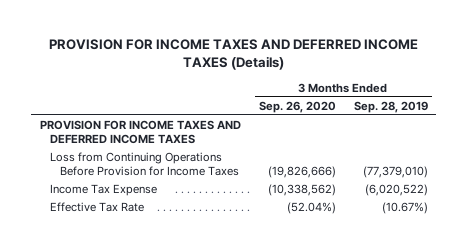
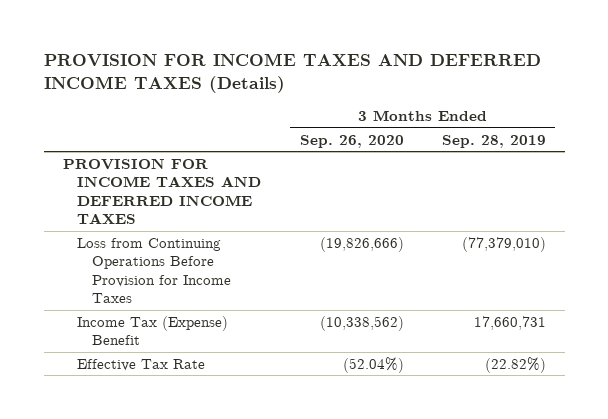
- Income Tax Expense | (10,338,562) | (6,020,522)
- Effective Tax Rate | (52.04%) | (10.67%)
+ Income Tax (Expense) Benefit | (10,338,562) | 17,660,731
+ Effective Tax Rate | (52.04%) | (22.82%)

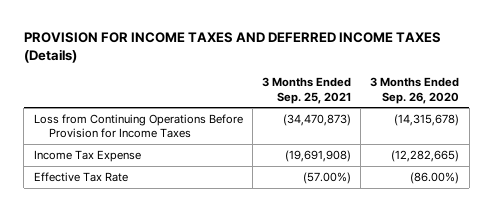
- | 3 Months Ended Sep. 26, 2020 | 3 Months Ended Sep. 28, 2019
+ | 3 Months Ended Sep. 25, 2021 | 3 Months Ended Sep. 26, 2020
- PROVISION FOR INCOME TAXES AND DEFERRED INCOME TAXES
- Loss from Continuing Operations Before Provision for Income Taxes | (19,826,666) | (77,379,010)
- Income Tax (Expense) Benefit | (10,338,562) | 17,660,731
- Effective Tax Rate | (52.04%) | (22.82%)
+ Loss from Continuing Operations Before Provision for Income Taxes | (34,470,873) | (14,315,678)
+ Income Tax Expense | (19,691,908) | (12,282,665)
+ Effective Tax Rate | (57.00%) | (86.00%)

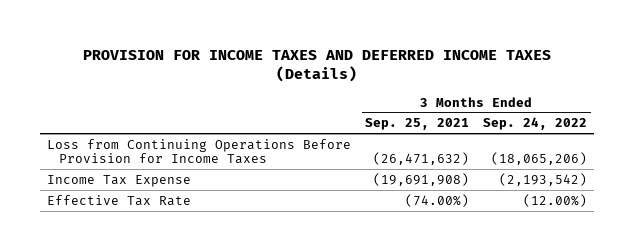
- | 3 Months Ended Sep. 25, 2021 | 3 Months Ended Sep. 26, 2020
+ | 3 Months Ended Sep. 25, 2021 | 3 Months Ended Sep. 24, 2022
- Loss from Continuing Operations Before Provision for Income Taxes | (34,470,873) | (14,315,678)
+ Loss from Continuing Operations Before Provision for Income Taxes | (26,471,632) | (18,065,206)
- Effective Tax Rate | (57.00%) | (86.00%)
+ Effective Tax Rate | (74.00%) | (12.00%)

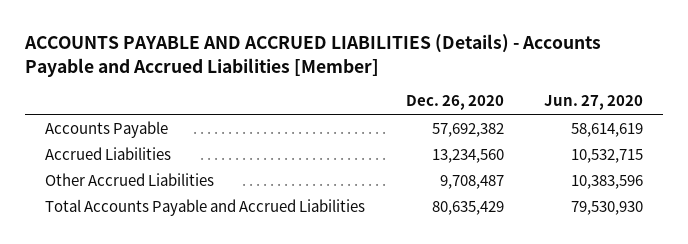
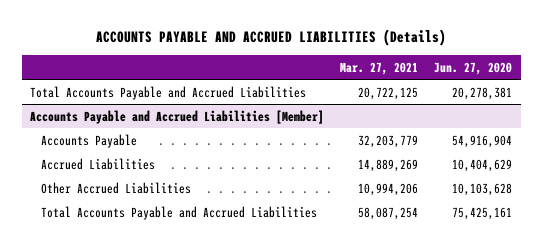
- ACCOUNTS PAYABLE AND ACCRUED LIABILITIES (Details) - Accounts Payable and Accrued Liabilities [Member]
+ ACCOUNTS PAYABLE AND ACCRUED LIABILITIES (Details)
- | Dec. 26, 2020 | Jun. 27, 2020
+ | Mar. 27, 2021 | Jun. 27, 2020
- Accounts Payable | 57,692,382 | 58,614,619
- Accrued Liabilities | 13,234,560 | 10,532,715
- Other Accrued Liabilities | 9,708,487 | 10,383,596
- Total Accounts Payable and Accrued Liabilities | 80,635,429 | 79,530,930
+ Total Accounts Payable and Accrued Liabilities | 20,722,125 | 20,278,381
+ Accounts Payable and Accrued Liabilities [Member]
+ Accounts Payable | 32,203,779 | 54,916,904
+ Accrued Liabilities | 14,889,269 | 10,404,629
+ Other Accrued Liabilities | 10,994,206 | 10,103,628
+ Total Accounts Payable and Accrued Liabilities | 58,087,254 | 75,425,161

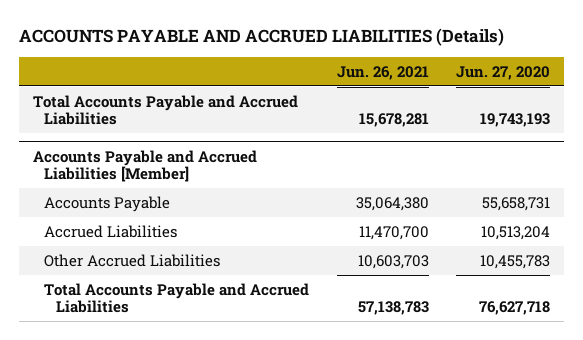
- | Mar. 27, 2021 | Jun. 27, 2020
+ | Jun. 26, 2021 | Jun. 27, 2020
- Total Accounts Payable and Accrued Liabilities | 20,722,125 | 20,278,381
+ Total Accounts Payable and Accrued Liabilities | 15,678,281 | 19,743,193
@ Accounts Payable and Accrued Liabilities [Member]
- Accounts Payable | 32,203,779 | 54,916,904
- Accrued Liabilities | 14,889,269 | 10,404,629
- Other Accrued Liabilities | 10,994,206 | 10,103,628
- Total Accounts Payable and Accrued Liabilities | 58,087,254 | 75,425,161
+ Accounts Payable | 35,064,380 | 55,658,731
+ Accrued Liabilities | 11,470,700 | 10,513,204
+ Other Accrued Liabilities | 10,603,703 | 10,455,783
+ Total Accounts Payable and Accrued Liabilities | 57,138,783 | 76,627,718

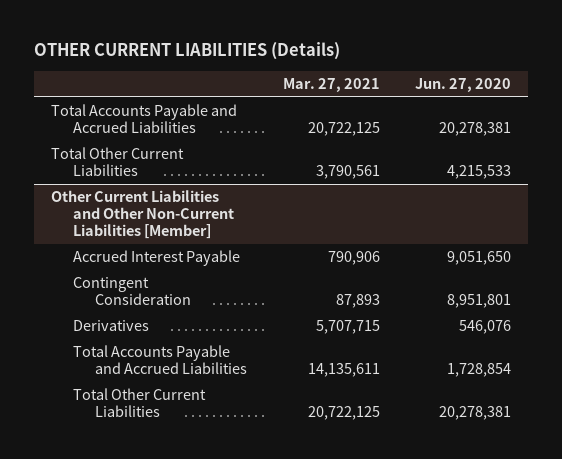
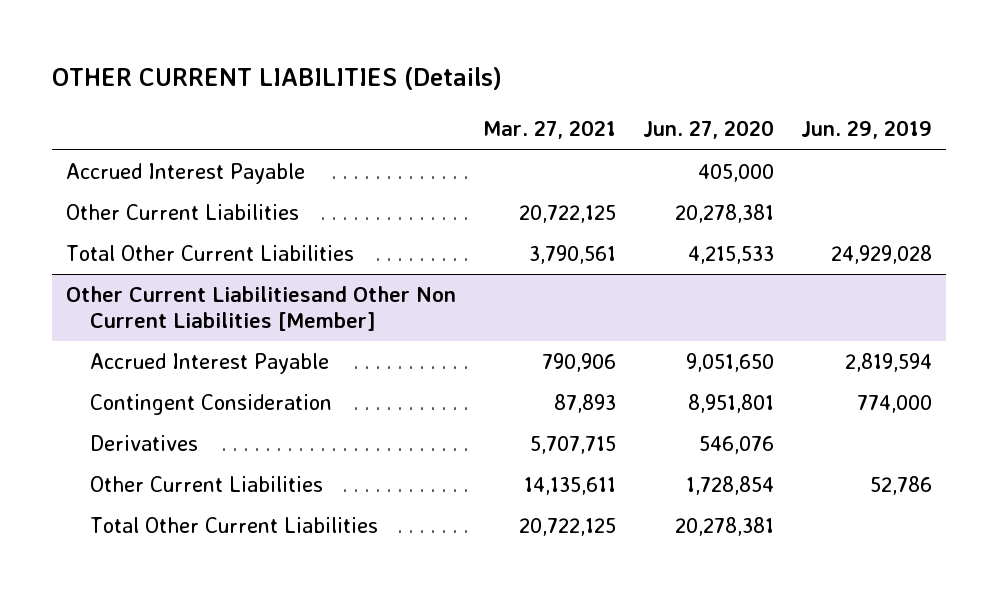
- | Mar. 27, 2021 | Jun. 27, 2020
+ | Mar. 27, 2021 | Jun. 27, 2020 | Jun. 29, 2019
- Total Accounts Payable and Accrued Liabilities | 20,722,125 | 20,278,381
+ Accrued Interest Payable | | 405,000 |
+ Other Current Liabilities | 20,722,125 | 20,278,381 |
- Other Current Liabilities and Other Non-Current Liabilities [Member]
+ Other Current Liabilitiesand Other Non Current Liabilities [Member]
- Total Accounts Payable and Accrued Liabilities | 14,135,611 | 1,728,854
+ Other Current Liabilities | 14,135,611 | 1,728,854 | 52,786

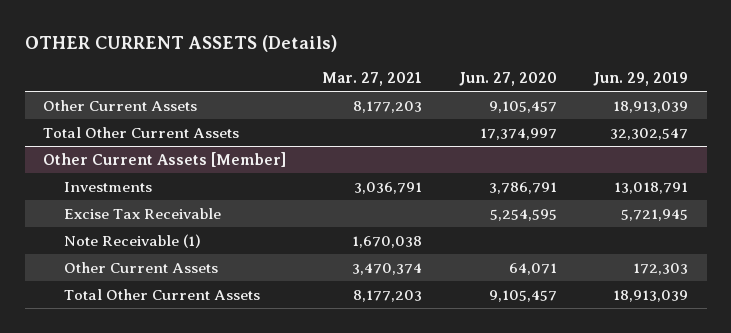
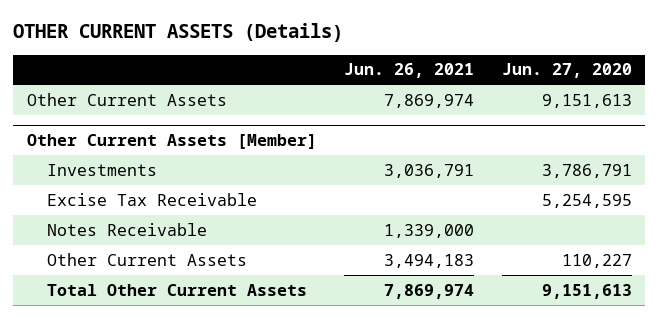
- | Mar. 27, 2021 | Jun. 27, 2020 | Jun. 29, 2019
+ | Jun. 26, 2021 | Jun. 27, 2020
- Other Current Assets | 8,177,203 | 9,105,457 | 18,913,039
- Total Other Current Assets | | 17,374,997 | 32,302,547
+ Other Current Assets | 7,869,974 | 9,151,613
@ Other Current Assets [Member]
- Note Receivable (1) | 1,670,038 | |
- Other Current Assets | 3,470,374 | 64,071 | 172,303
- Total Other Current Assets | 8,177,203 | 9,105,457 | 18,913,039
+ Notes Receivable | 1,339,000 |
+ Other Current Assets | 3,494,183 | 110,227
+ Total Other Current Assets | 7,869,974 | 9,151,613

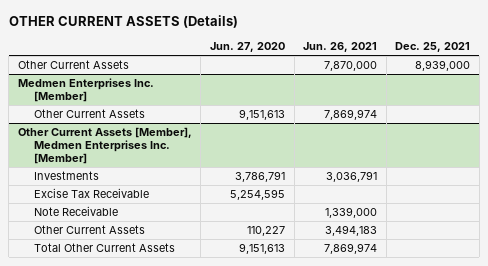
- | Jun. 26, 2021 | Jun. 27, 2020
+ | Jun. 27, 2020 | Jun. 26, 2021 | Dec. 25, 2021
+ Other Current Assets | | 7,870,000 | 8,939,000
+ Medmen Enterprises Inc. [Member]
- Other Current Assets [Member]
+ Other Current Assets [Member], Medmen Enterprises Inc. [Member]
- Notes Receivable | 1,339,000 |
+ Note Receivable | | 1,339,000 |

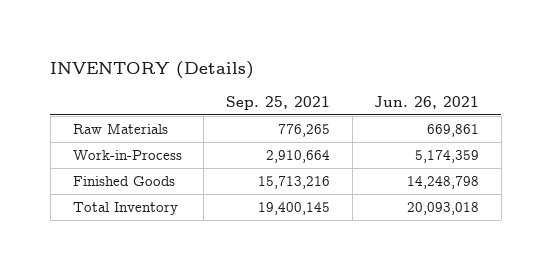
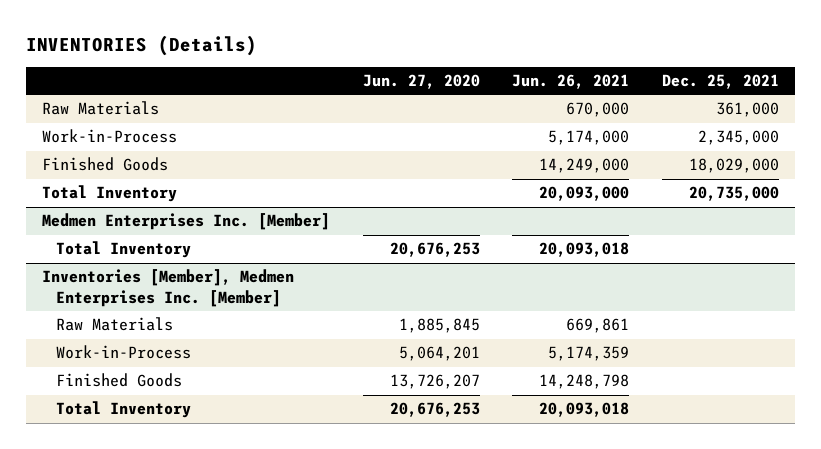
- INVENTORY (Details)
+ INVENTORIES (Details)
- | Sep. 25, 2021 | Jun. 26, 2021
+ | Jun. 27, 2020 | Jun. 26, 2021 | Dec. 25, 2021
+ Raw Materials | | 670,000 | 361,000
+ Work-in-Process | | 5,174,000 | 2,345,000
+ Finished Goods | | 14,249,000 | 18,029,000
+ Total Inventory | | 20,093,000 | 20,735,000
+ Medmen Enterprises Inc. [Member]
+ Total Inventory | 20,676,253 | 20,093,018 |
+ Inventories [Member], Medmen Enterprises Inc. [Member]

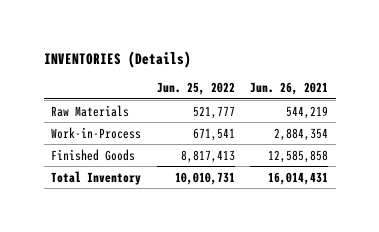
- | Jun. 27, 2020 | Jun. 26, 2021 | Dec. 25, 2021
+ | Jun. 25, 2022 | Jun. 26, 2021
- Raw Materials | | 670,000 | 361,000
- Work-in-Process | | 5,174,000 | 2,345,000
- Finished Goods | | 14,249,000 | 18,029,000
- Total Inventory | | 20,093,000 | 20,735,000
- Medmen Enterprises Inc. [Member]
- Total Inventory | 20,676,253 | 20,093,018 |
- Inventories [Member], Medmen Enterprises Inc. [Member]
- Raw Materials | 1,885,845 | 669,861 |
- Work-in-Process | 5,064,201 | 5,174,359 |
- Finished Goods | 13,726,207 | 14,248,798 |
- Total Inventory | 20,676,253 | 20,093,018 |
+ Raw Materials | 521,777 | 544,219
+ Work-in-Process | 671,541 | 2,884,354
+ Finished Goods | 8,817,413 | 12,585,858
+ Total Inventory | 10,010,731 | 16,014,431

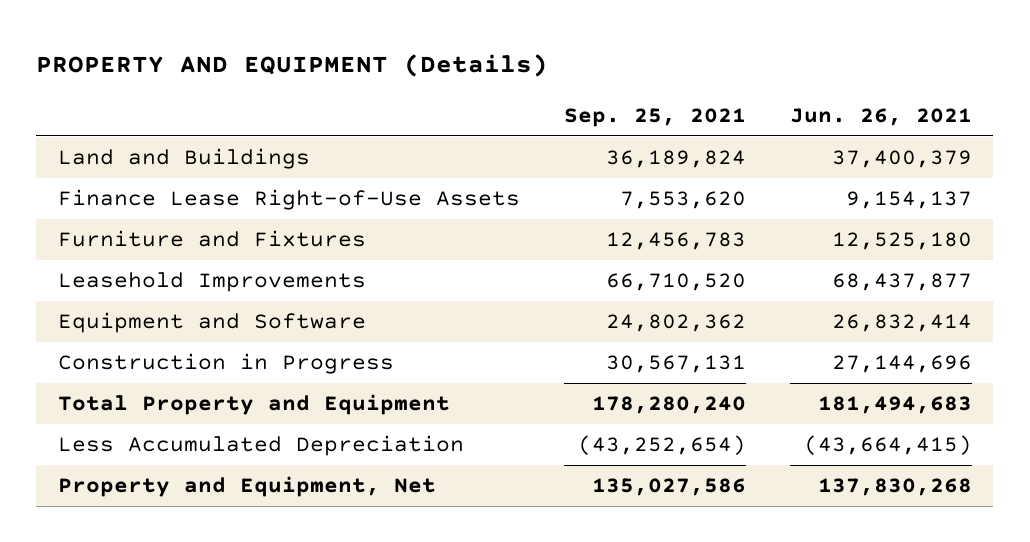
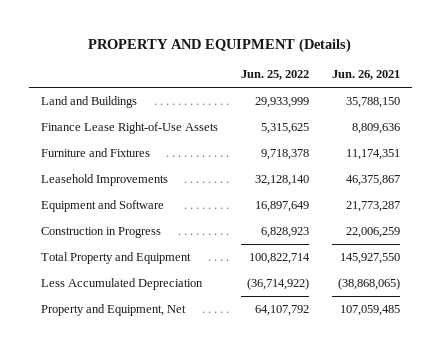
- | Sep. 25, 2021 | Jun. 26, 2021
+ | Jun. 25, 2022 | Jun. 26, 2021
- Land and Buildings | 36,189,824 | 37,400,379
- Finance Lease Right-of-Use Assets | 7,553,620 | 9,154,137
- Furniture and Fixtures | 12,456,783 | 12,525,180
- Leasehold Improvements | 66,710,520 | 68,437,877
- Equipment and Software | 24,802,362 | 26,832,414
- Construction in Progress | 30,567,131 | 27,144,696
- Total Property and Equipment | 178,280,240 | 181,494,683
- Less Accumulated Depreciation | (43,252,654) | (43,664,415)
- Property and Equipment, Net | 135,027,586 | 137,830,268
+ Land and Buildings | 29,933,999 | 35,788,150
+ Finance Lease Right-of-Use Assets | 5,315,625 | 8,809,636
+ Furniture and Fixtures | 9,718,378 | 11,174,351
+ Leasehold Improvements | 32,128,140 | 46,375,867
+ Equipment and Software | 16,897,649 | 21,773,287
+ Construction in Progress | 6,828,923 | 22,006,259
+ Total Property and Equipment | 100,822,714 | 145,927,550
+ Less Accumulated Depreciation | (36,714,922) | (38,868,065)
+ Property and Equipment, Net | 64,107,792 | 107,059,485

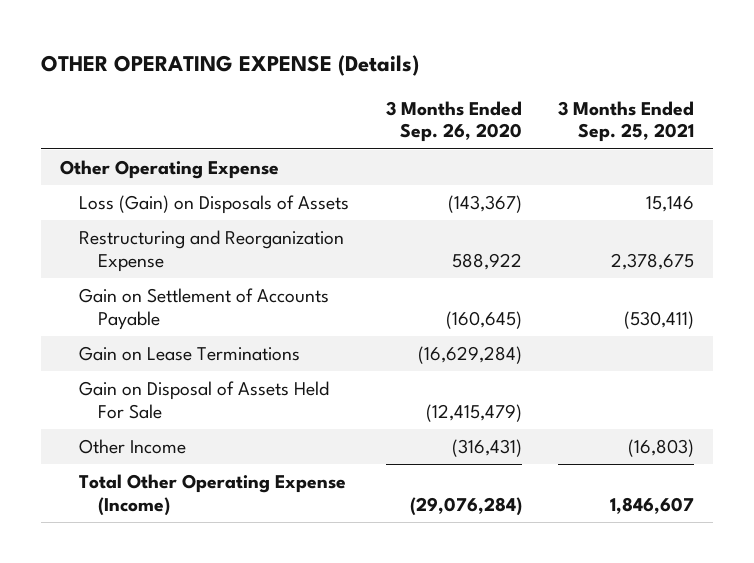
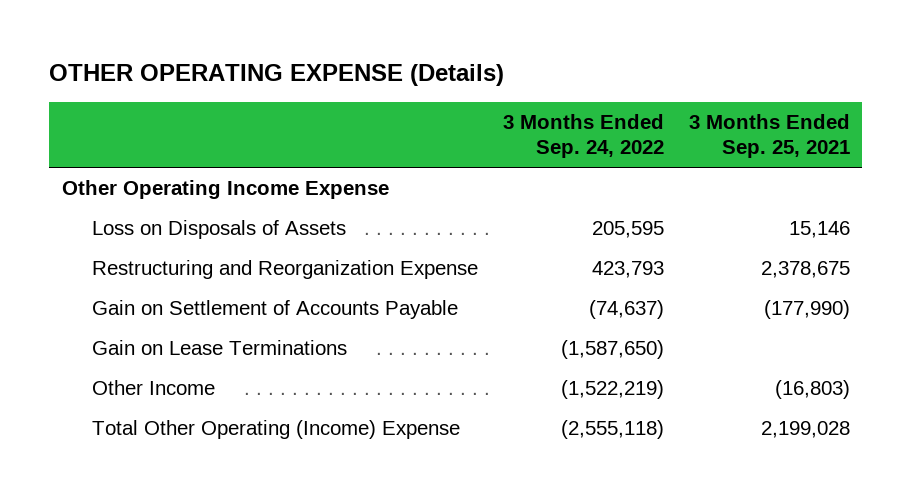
- | 3 Months Ended Sep. 26, 2020 | 3 Months Ended Sep. 25, 2021
+ | 3 Months Ended Sep. 24, 2022 | 3 Months Ended Sep. 25, 2021
- Other Operating Expense
- Loss (Gain) on Disposals of Assets | (143,367) | 15,146
+ Other Operating Income Expense
+ Loss on Disposals of Assets | 205,595 | 15,146
- Gain on Settlement of Accounts Payable | (160,645) | (530,411)
+ Gain on Settlement of Accounts Payable | (74,637) | (177,990)
- Gain on Disposal of Assets Held For Sale | (12,415,479) |
- Total Other Operating Expense (Income) | (29,076,284) | 1,846,607
+ Total Other Operating (Income) Expense | (2,555,118) | 2,199,028

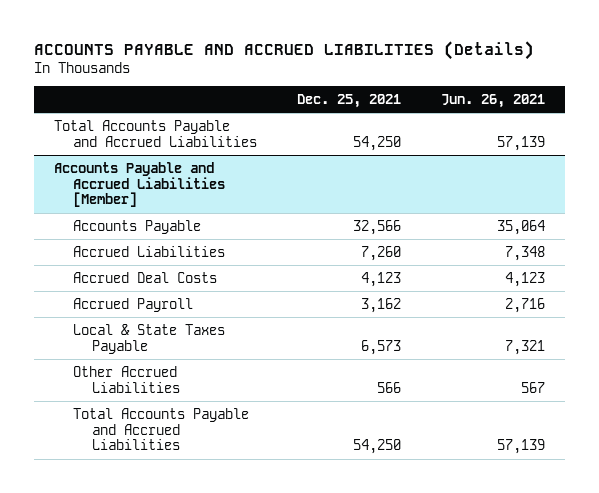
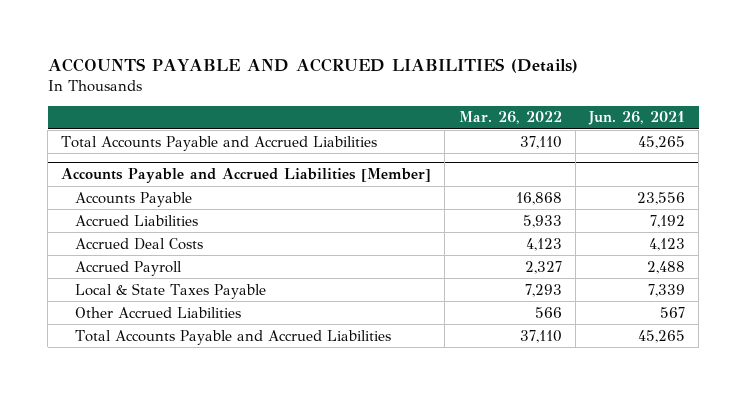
- | Dec. 25, 2021 | Jun. 26, 2021
+ | Mar. 26, 2022 | Jun. 26, 2021
- Total Accounts Payable and Accrued Liabilities | 54,250 | 57,139
+ Total Accounts Payable and Accrued Liabilities | 37,110 | 45,265
@ Accounts Payable and Accrued Liabilities [Member]
- Accounts Payable | 32,566 | 35,064
- Accrued Liabilities | 7,260 | 7,348
+ Accounts Payable | 16,868 | 23,556
+ Accrued Liabilities | 5,933 | 7,192
- Accrued Payroll | 3,162 | 2,716
- Local & State Taxes Payable | 6,573 | 7,321
+ Accrued Payroll | 2,327 | 2,488
+ Local & State Taxes Payable | 7,293 | 7,339
- Total Accounts Payable and Accrued Liabilities | 54,250 | 57,139
+ Total Accounts Payable and Accrued Liabilities | 37,110 | 45,265

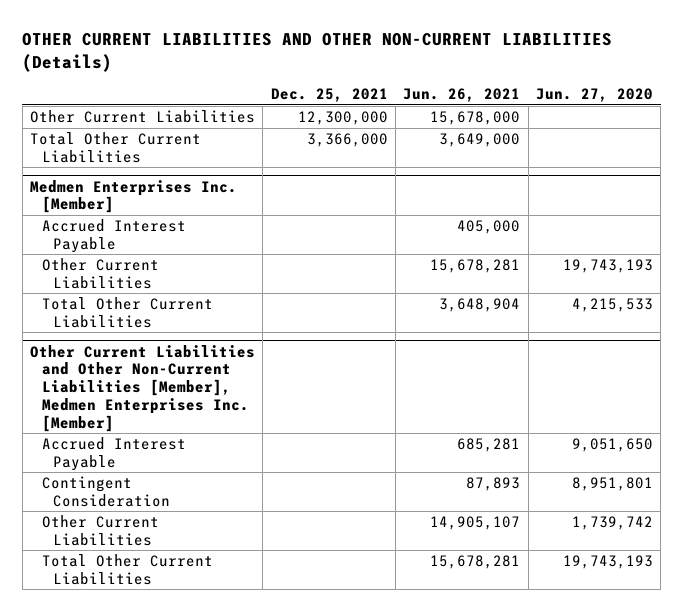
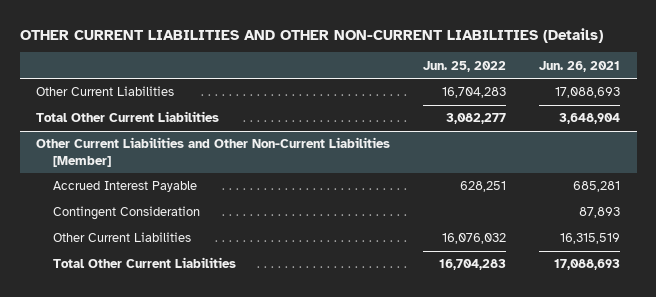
- | Dec. 25, 2021 | Jun. 26, 2021 | Jun. 27, 2020
+ | Jun. 25, 2022 | Jun. 26, 2021
- Other Current Liabilities | 12,300,000 | 15,678,000 |
- Total Other Current Liabilities | 3,366,000 | 3,649,000 |
- Medmen Enterprises Inc. [Member]
- Accrued Interest Payable | | 405,000 |
- Other Current Liabilities | | 15,678,281 | 19,743,193
+ Other Current Liabilities | 16,704,283 | 17,088,693
- Other Current Liabilities and Other Non-Current Liabilities [Member], Medmen Enterprises Inc. [Member]
+ Other Current Liabilities and Other Non-Current Liabilities [Member]
- Other Current Liabilities | | 14,905,107 | 1,739,742
- Total Other Current Liabilities | | 15,678,281 | 19,743,193
+ Other Current Liabilities | 16,076,032 | 16,315,519
+ Total Other Current Liabilities | 16,704,283 | 17,088,693

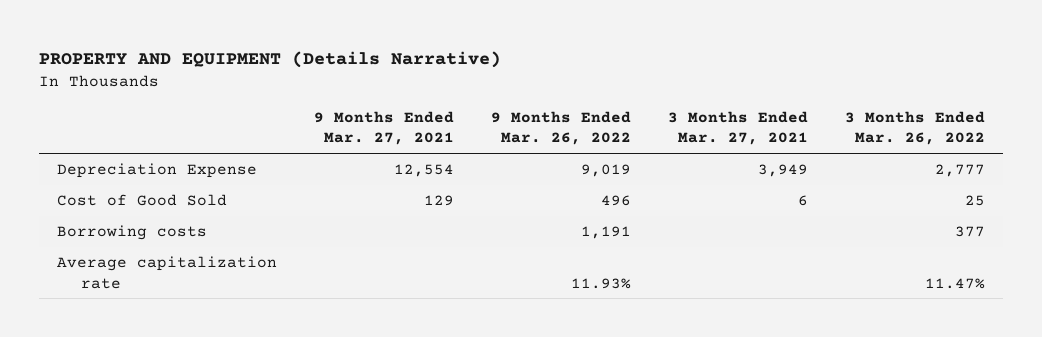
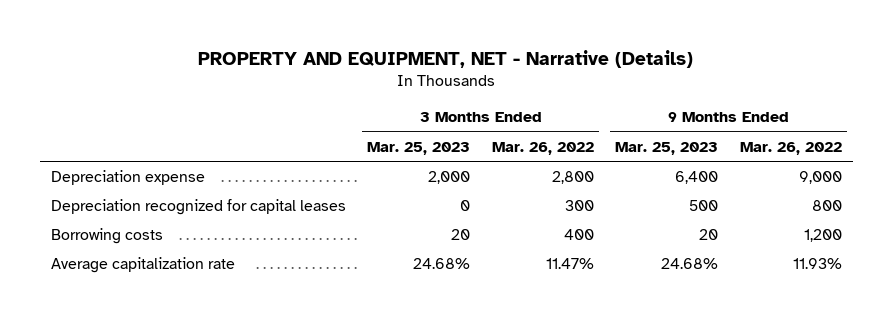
- PROPERTY AND EQUIPMENT (Details Narrative)
+ PROPERTY AND EQUIPMENT, NET - Narrative (Details)
- | 9 Months Ended Mar. 27, 2021 | 9 Months Ended Mar. 26, 2022 | 3 Months Ended Mar. 27, 2021 | 3 Months Ended Mar. 26, 2022
+ | 3 Months Ended Mar. 25, 2023 | 3 Months Ended Mar. 26, 2022 | 9 Months Ended Mar. 25, 2023 | 9 Months Ended Mar. 26, 2022
- Depreciation Expense | 12,554 | 9,019 | 3,949 | 2,777
- Cost of Good Sold | 129 | 496 | 6 | 25
- Borrowing costs | | 1,191 | | 377
+ Depreciation expense | 2,000 | 2,800 | 6,400 | 9,000
+ Depreciation recognized for capital leases | 0 | 300 | 500 | 800
+ Borrowing costs | 20 | 400 | 20 | 1,200

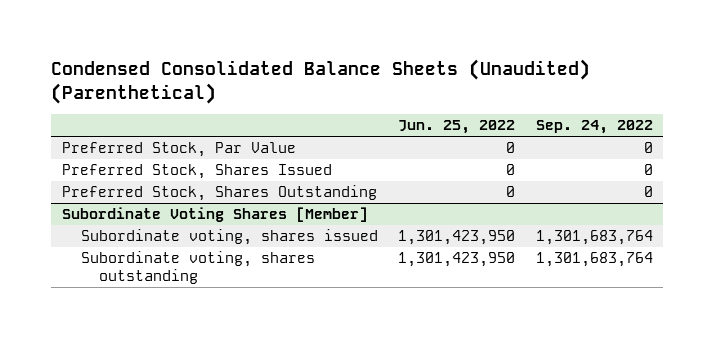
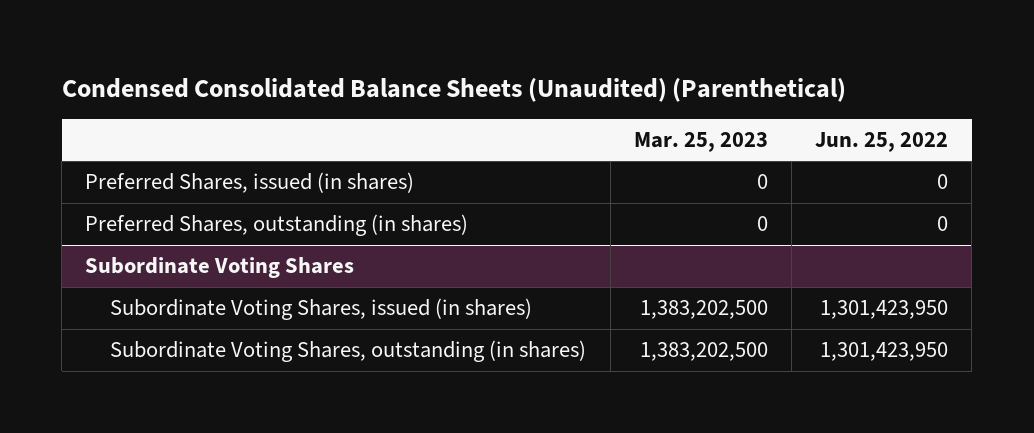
- | Jun. 25, 2022 | Sep. 24, 2022
+ | Mar. 25, 2023 | Jun. 25, 2022
- Preferred Stock, Par Value | 0 | 0
- Preferred Stock, Shares Issued | 0 | 0
- Preferred Stock, Shares Outstanding | 0 | 0
- Subordinate Voting Shares [Member]
- Subordinate voting, shares issued | 1,301,423,950 | 1,301,683,764
- Subordinate voting, shares outstanding | 1,301,423,950 | 1,301,683,764
+ Preferred Shares, issued (in shares) | 0 | 0
+ Preferred Shares, outstanding (in shares) | 0 | 0
+ Subordinate Voting Shares
+ Subordinate Voting Shares, issued (in shares) | 1,383,202,500 | 1,301,423,950
+ Subordinate Voting Shares, outstanding (in shares) | 1,383,202,500 | 1,301,423,950

